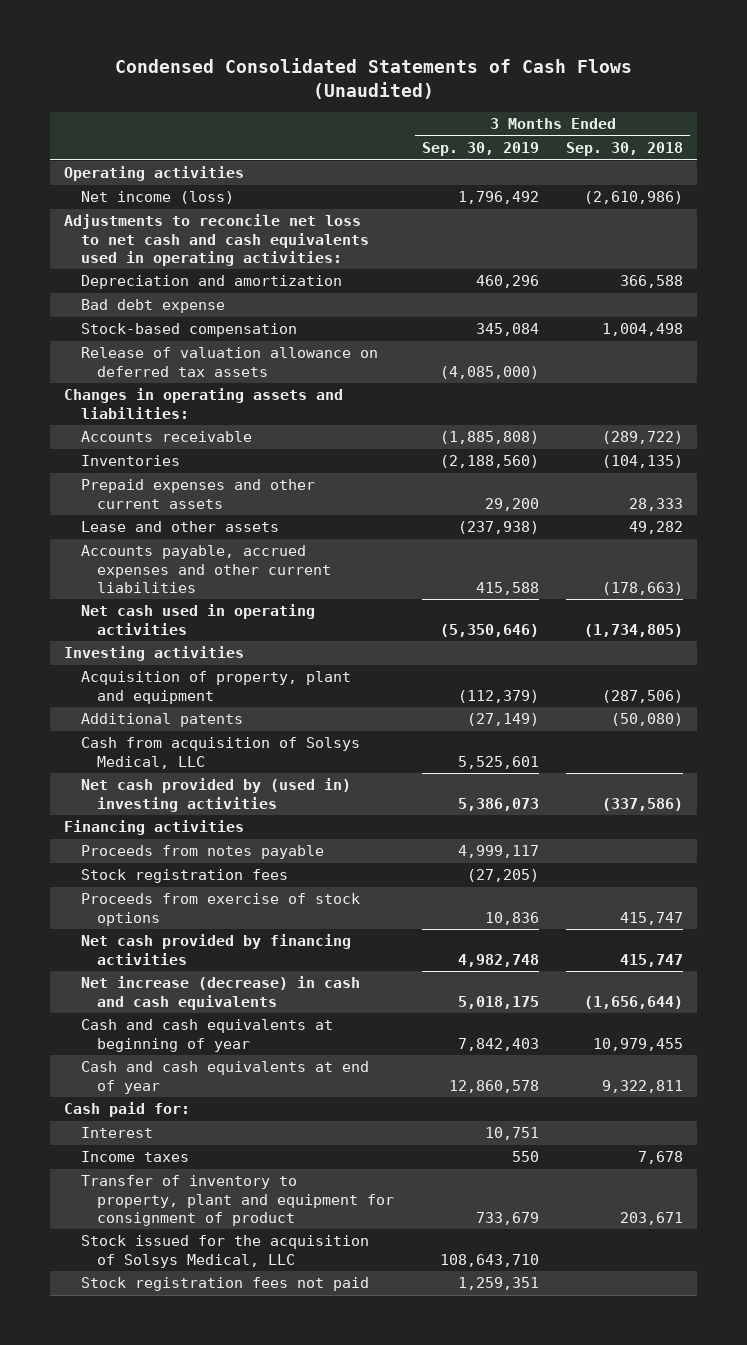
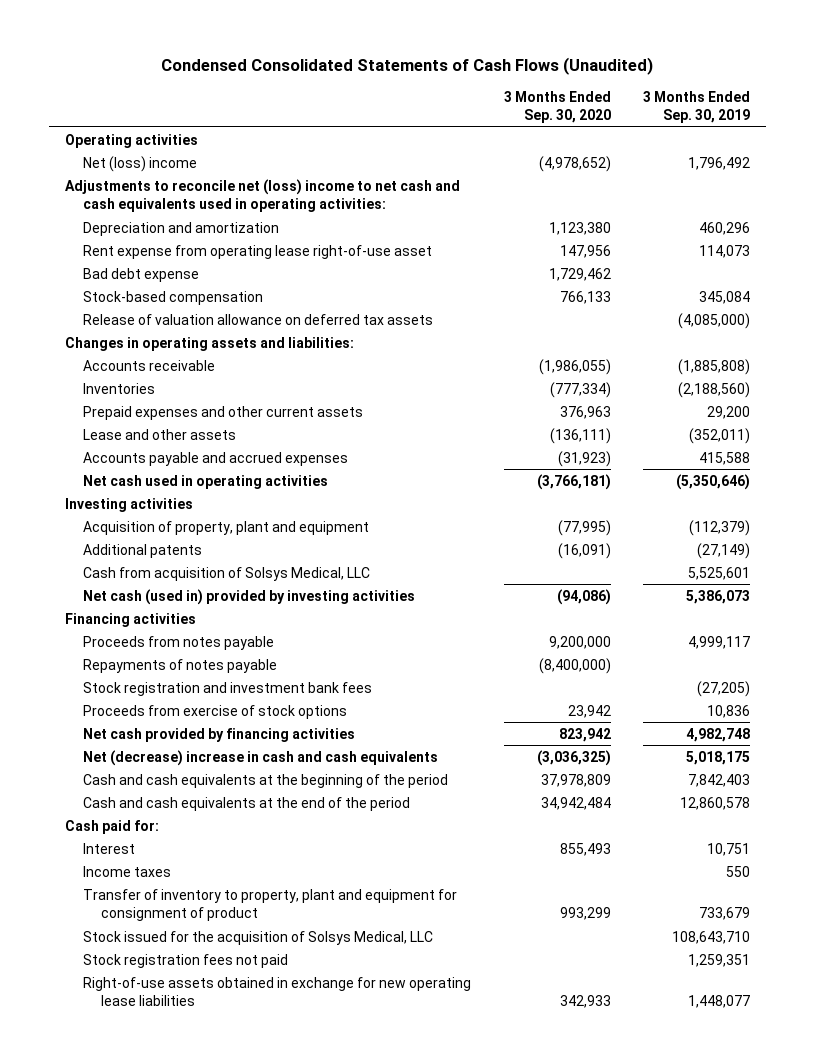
- | 3 Months Ended Sep. 30, 2019 | 3 Months Ended Sep. 30, 2018
+ | 3 Months Ended Sep. 30, 2020 | 3 Months Ended Sep. 30, 2019
- Net income (loss) | 1,796,492 | (2,610,986)
- Adjustments to reconcile net loss to net cash and cash equivalents used in operating activities:
+ Net (loss) income | (4,978,652) | 1,796,492
+ Adjustments to reconcile net (loss) income to net cash and cash equivalents used in operating activities:
+ Rent expense from operating lease right-of-use asset | 147,956 | 114,073
- Lease and other assets | (237,938) | 49,282
- Accounts payable, accrued expenses and other current liabilities | 415,588 | (178,663)
+ Lease and other assets | (136,111) | (352,011)
+ Accounts payable and accrued expenses | (31,923) | 415,588
- Net cash provided by (used in) investing activities | 5,386,073 | (337,586)
+ Net cash (used in) provided by investing activities | (94,086) | 5,386,073
- Stock registration fees | (27,205) |
+ Repayments of notes payable | (8,400,000) |
+ Stock registration and investment bank fees | | (27,205)
- Net increase (decrease) in cash and cash equivalents | 5,018,175 | (1,656,644)
- Cash and cash equivalents at beginning of year | 7,842,403 | 10,979,455
- Cash and cash equivalents at end of year | 12,860,578 | 9,322,811
+ Net (decrease) increase in cash and cash equivalents | (3,036,325) | 5,018,175
+ Cash and cash equivalents at the beginning of the period | 37,978,809 | 7,842,403
+ Cash and cash equivalents at the end of the period | 34,942,484 | 12,860,578
+ Right-of-use assets obtained in exchange for new operating lease liabilities | 342,933 | 1,448,077

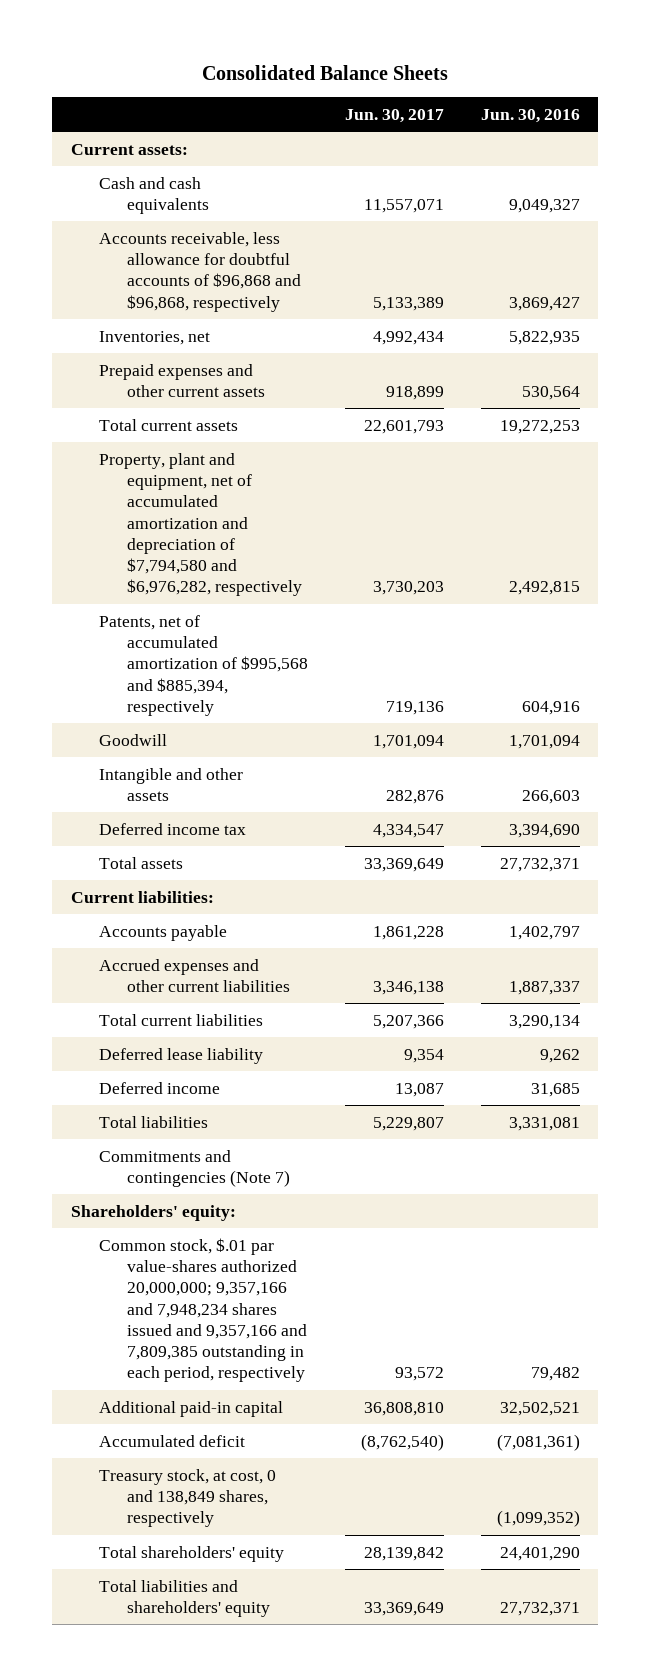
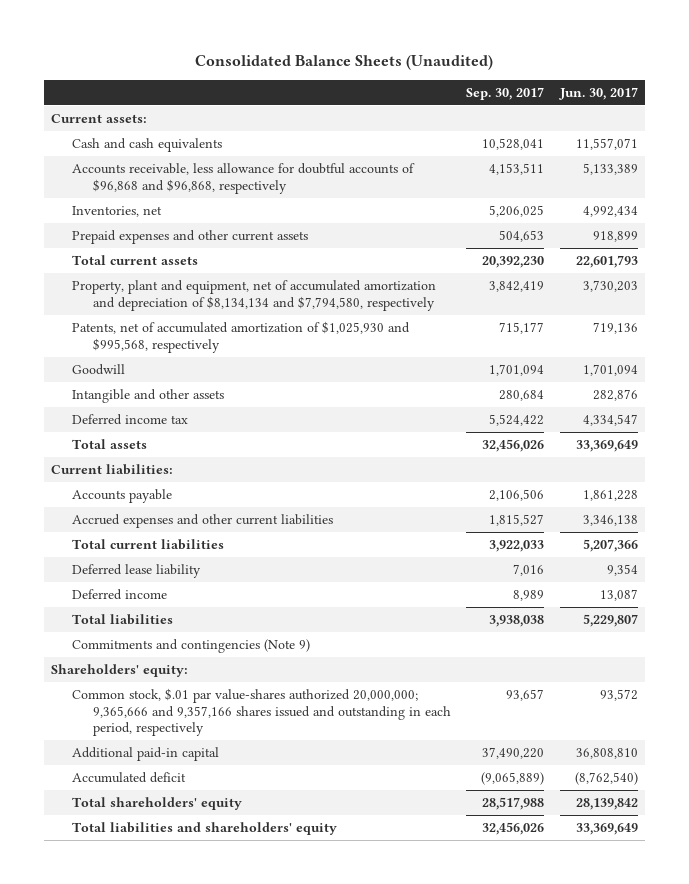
- Consolidated Balance Sheets
+ Consolidated Balance Sheets (Unaudited)
- | Jun. 30, 2017 | Jun. 30, 2016
+ | Sep. 30, 2017 | Jun. 30, 2017
- Property, plant and equipment, net of accumulated amortization and depreciation of $7,794,580 and $6,976,282, respectively | 3,730,203 | 2,492,815
- Patents, net of accumulated amortization of $995,568 and $885,394, respectively | 719,136 | 604,916
+ Property, plant and equipment, net of accumulated amortization and depreciation of $8,134,134 and $7,794,580, respectively | 3,842,419 | 3,730,203
+ Patents, net of accumulated amortization of $1,025,930 and $995,568, respectively | 715,177 | 719,136
- Commitments and contingencies (Note 7)
+ Commitments and contingencies (Note 9)
- Common stock, $.01 par value-shares authorized 20,000,000; 9,357,166 and 7,948,234 shares issued and 9,357,166 and 7,809,385 outstanding in each period, respectively | 93,572 | 79,482
+ Common stock, $.01 par value-shares authorized 20,000,000; 9,365,666 and 9,357,166 shares issued and outstanding in each period, respectively | 93,657 | 93,572
- Treasury stock, at cost, 0 and 138,849 shares, respectively | | (1,099,352)

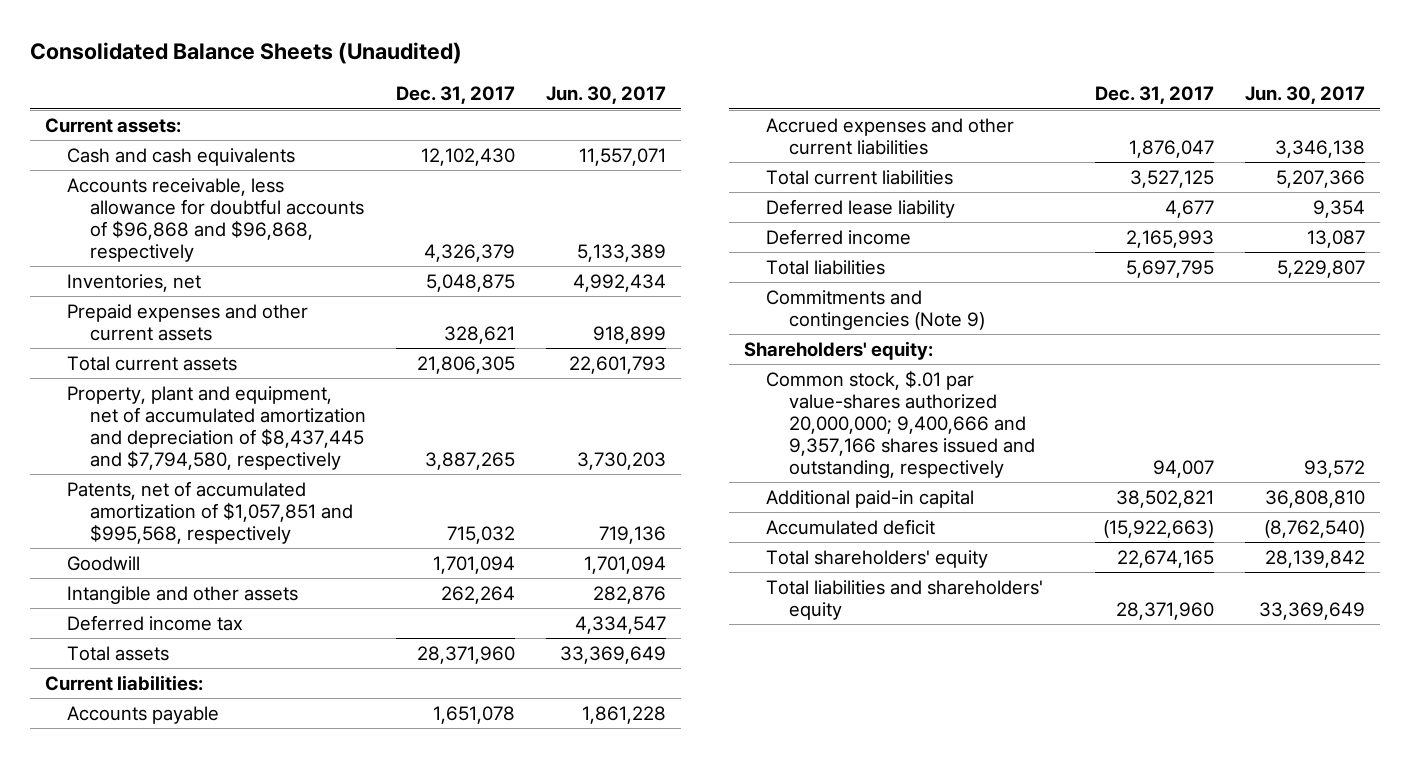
- | Sep. 30, 2017 | Jun. 30, 2017
+ | Dec. 31, 2017 | Jun. 30, 2017
- Property, plant and equipment, net of accumulated amortization and depreciation of $8,134,134 and $7,794,580, respectively | 3,842,419 | 3,730,203
- Patents, net of accumulated amortization of $1,025,930 and $995,568, respectively | 715,177 | 719,136
+ Property, plant and equipment, net of accumulated amortization and depreciation of $8,437,445 and $7,794,580, respectively | 3,887,265 | 3,730,203
+ Patents, net of accumulated amortization of $1,057,851 and $995,568, respectively | 715,032 | 719,136
- Common stock, $.01 par value-shares authorized 20,000,000; 9,365,666 and 9,357,166 shares issued and outstanding in each period, respectively | 93,657 | 93,572
+ Common stock, $.01 par value-shares authorized 20,000,000; 9,400,666 and 9,357,166 shares issued and outstanding, respectively | 94,007 | 93,572

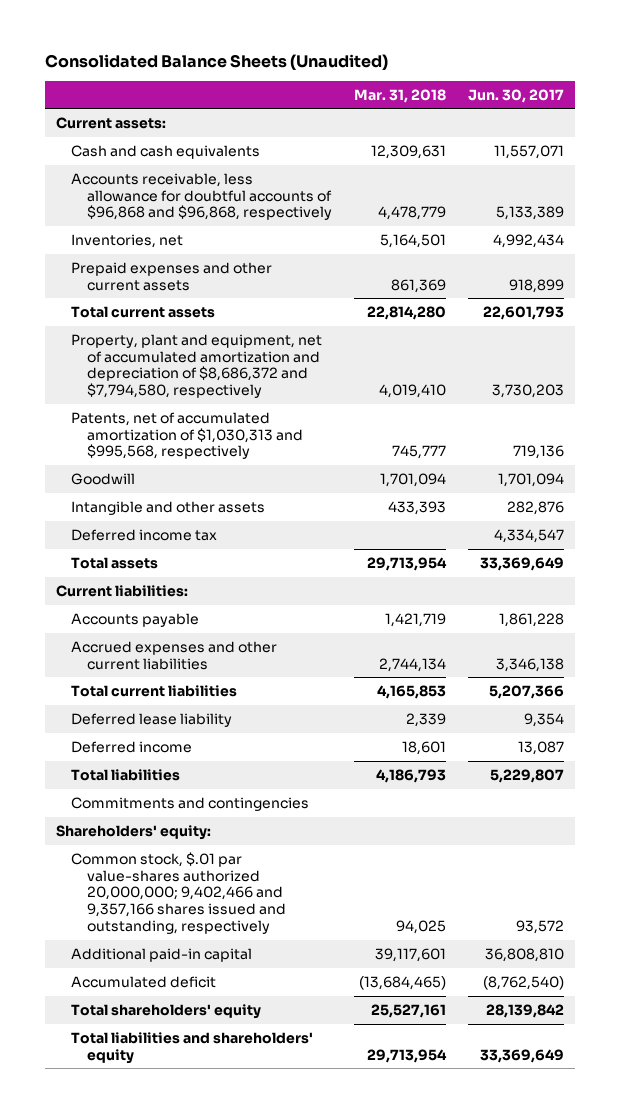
- | Dec. 31, 2017 | Jun. 30, 2017
+ | Mar. 31, 2018 | Jun. 30, 2017
- Property, plant and equipment, net of accumulated amortization and depreciation of $8,437,445 and $7,794,580, respectively | 3,887,265 | 3,730,203
- Patents, net of accumulated amortization of $1,057,851 and $995,568, respectively | 715,032 | 719,136
+ Property, plant and equipment, net of accumulated amortization and depreciation of $8,686,372 and $7,794,580, respectively | 4,019,410 | 3,730,203
+ Patents, net of accumulated amortization of $1,030,313 and $995,568, respectively | 745,777 | 719,136
- Commitments and contingencies (Note 9)
+ Commitments and contingencies
- Common stock, $.01 par value-shares authorized 20,000,000; 9,400,666 and 9,357,166 shares issued and outstanding, respectively | 94,007 | 93,572
+ Common stock, $.01 par value-shares authorized 20,000,000; 9,402,466 and 9,357,166 shares issued and outstanding, respectively | 94,025 | 93,572

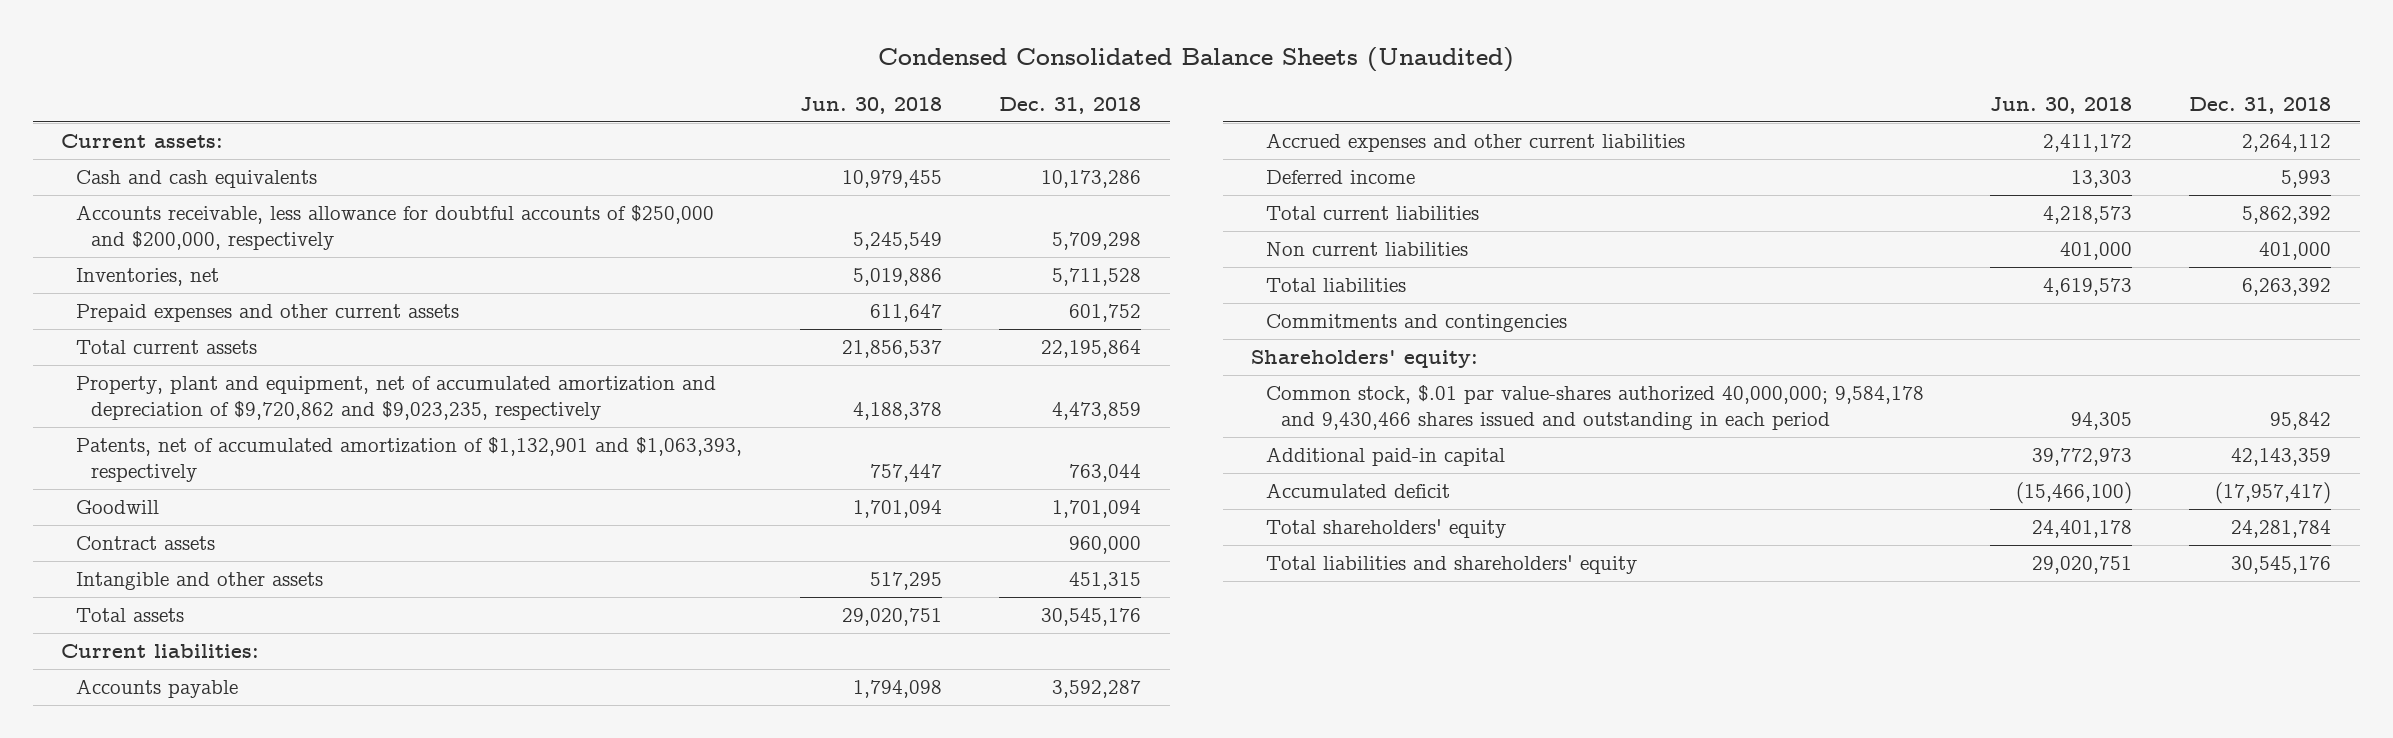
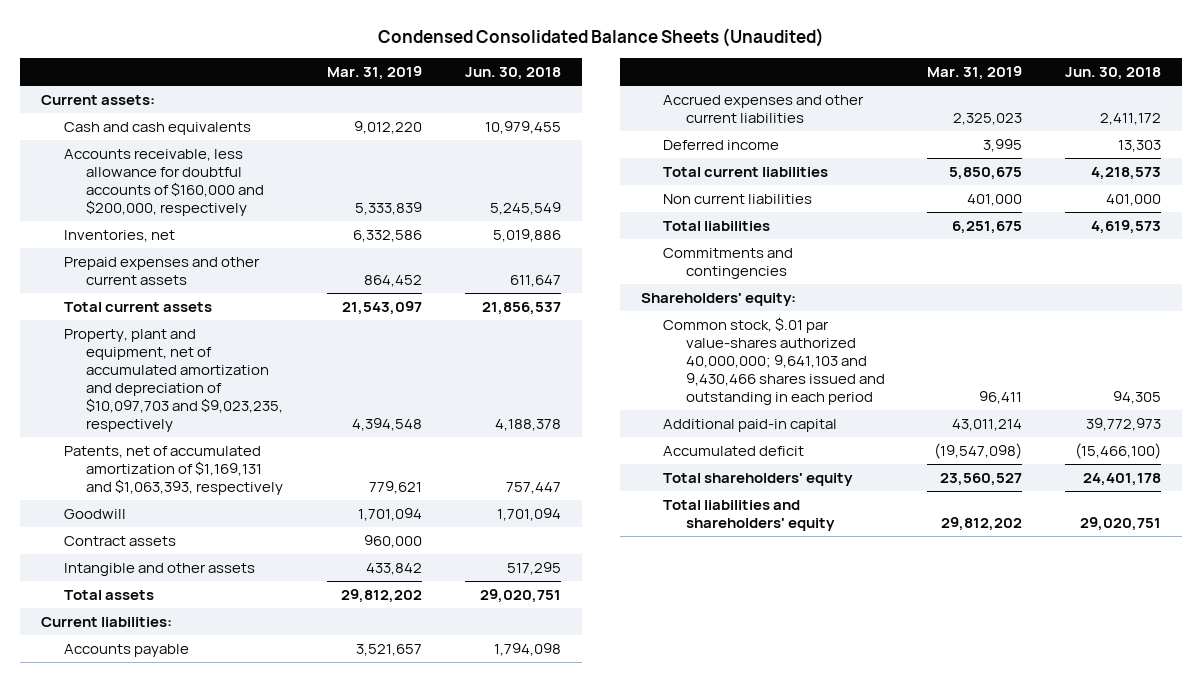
- | Jun. 30, 2018 | Dec. 31, 2018
+ | Mar. 31, 2019 | Jun. 30, 2018
- Accounts receivable, less allowance for doubtful accounts of $250,000 and $200,000, respectively | 5,245,549 | 5,709,298
+ Accounts receivable, less allowance for doubtful accounts of $160,000 and $200,000, respectively | 5,333,839 | 5,245,549
- Property, plant and equipment, net of accumulated amortization and depreciation of $9,720,862 and $9,023,235, respectively | 4,188,378 | 4,473,859
- Patents, net of accumulated amortization of $1,132,901 and $1,063,393, respectively | 757,447 | 763,044
+ Property, plant and equipment, net of accumulated amortization and depreciation of $10,097,703 and $9,023,235, respectively | 4,394,548 | 4,188,378
+ Patents, net of accumulated amortization of $1,169,131 and $1,063,393, respectively | 779,621 | 757,447
- Common stock, $.01 par value-shares authorized 40,000,000; 9,584,178 and 9,430,466 shares issued and outstanding in each period | 94,305 | 95,842
+ Common stock, $.01 par value-shares authorized 40,000,000; 9,641,103 and 9,430,466 shares issued and outstanding in each period | 96,411 | 94,305

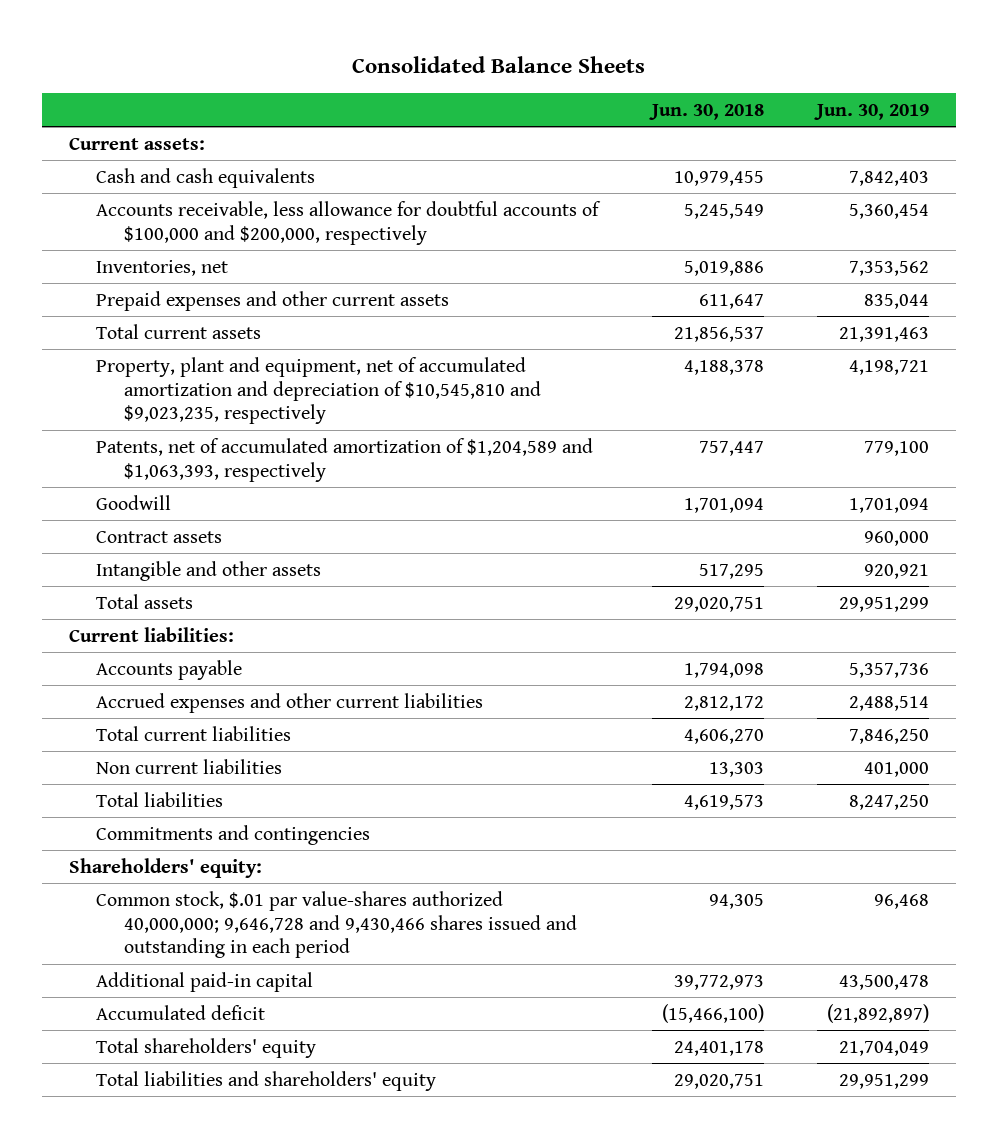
- Condensed Consolidated Balance Sheets (Unaudited)
+ Consolidated Balance Sheets
- | Mar. 31, 2019 | Jun. 30, 2018
+ | Jun. 30, 2018 | Jun. 30, 2019
- Accounts receivable, less allowance for doubtful accounts of $160,000 and $200,000, respectively | 5,333,839 | 5,245,549
+ Accounts receivable, less allowance for doubtful accounts of $100,000 and $200,000, respectively | 5,245,549 | 5,360,454
- Property, plant and equipment, net of accumulated amortization and depreciation of $10,097,703 and $9,023,235, respectively | 4,394,548 | 4,188,378
- Patents, net of accumulated amortization of $1,169,131 and $1,063,393, respectively | 779,621 | 757,447
+ Property, plant and equipment, net of accumulated amortization and depreciation of $10,545,810 and $9,023,235, respectively | 4,188,378 | 4,198,721
+ Patents, net of accumulated amortization of $1,204,589 and $1,063,393, respectively | 757,447 | 779,100
- Accrued expenses and other current liabilities | 2,325,023 | 2,411,172
- Deferred income | 3,995 | 13,303
- Total current liabilities | 5,850,675 | 4,218,573
- Non current liabilities | 401,000 | 401,000
+ Accrued expenses and other current liabilities | 2,812,172 | 2,488,514
+ Total current liabilities | 4,606,270 | 7,846,250
+ Non current liabilities | 13,303 | 401,000
- Common stock, $.01 par value-shares authorized 40,000,000; 9,641,103 and 9,430,466 shares issued and outstanding in each period | 96,411 | 94,305
+ Common stock, $.01 par value-shares authorized 40,000,000; 9,646,728 and 9,430,466 shares issued and outstanding in each period | 94,305 | 96,468

